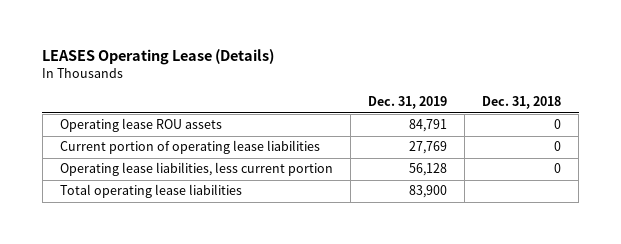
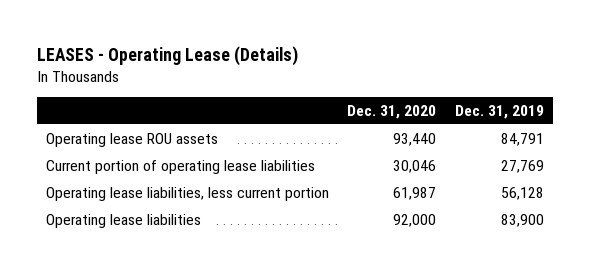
- LEASES Operating Lease (Details)
+ LEASES - Operating Lease (Details)
- | Dec. 31, 2019 | Dec. 31, 2018
+ | Dec. 31, 2020 | Dec. 31, 2019
- Total operating lease liabilities | 83,900 |
+ Operating lease liabilities | 92,000 | 83,900

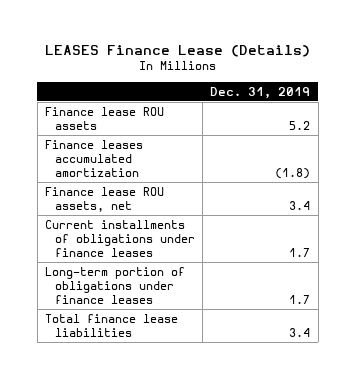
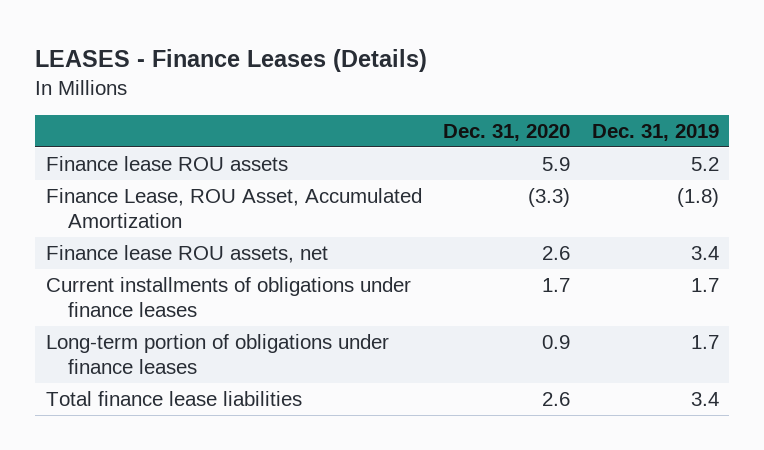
- LEASES Finance Lease (Details)
+ LEASES - Finance Leases (Details)
- | Dec. 31, 2019
+ | Dec. 31, 2020 | Dec. 31, 2019
- Finance leases accumulated amortization | (1.8)
+ Finance Lease, ROU Asset, Accumulated Amortization | (3.3) | (1.8)

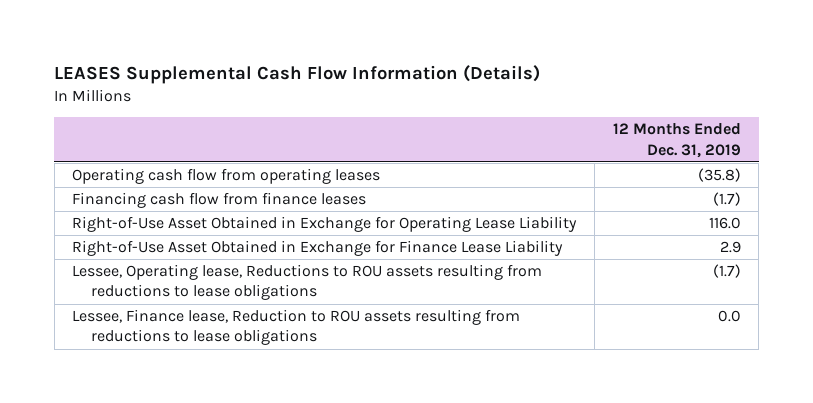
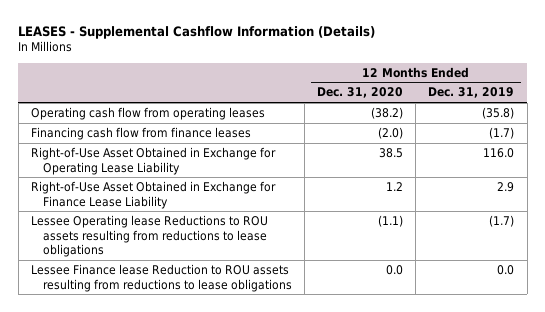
- LEASES Supplemental Cash Flow Information (Details)
+ LEASES - Supplemental Cashflow Information (Details)
- | 12 Months Ended Dec. 31, 2019
+ | 12 Months Ended Dec. 31, 2020 | 12 Months Ended Dec. 31, 2019
- Lessee, Operating lease, Reductions to ROU assets resulting from reductions to lease obligations | (1.7)
- Lessee, Finance lease, Reduction to ROU assets resulting from reductions to lease obligations | 0.0
+ Lessee Operating lease Reductions to ROU assets resulting from reductions to lease obligations | (1.1) | (1.7)
+ Lessee Finance lease Reduction to ROU assets resulting from reductions to lease obligations | 0.0 | 0.0

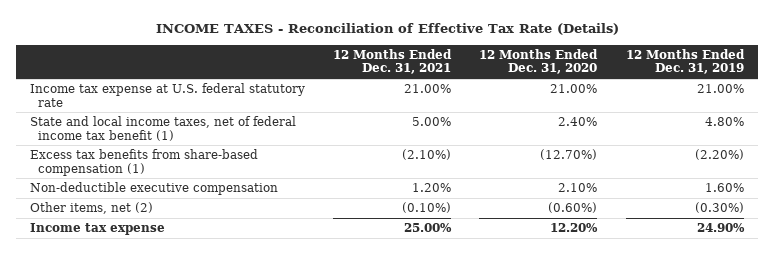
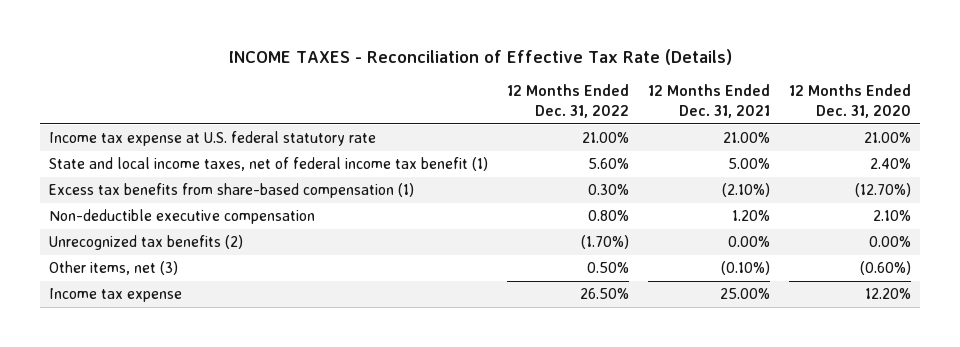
- | 12 Months Ended Dec. 31, 2021 | 12 Months Ended Dec. 31, 2020 | 12 Months Ended Dec. 31, 2019
+ | 12 Months Ended Dec. 31, 2022 | 12 Months Ended Dec. 31, 2021 | 12 Months Ended Dec. 31, 2020
- Other items, net (2) | (0.10%) | (0.60%) | (0.30%)
+ Unrecognized tax benefits (2) | (1.70%) | 0.00% | 0.00%
+ Other items, net (3) | 0.50% | (0.10%) | (0.60%)

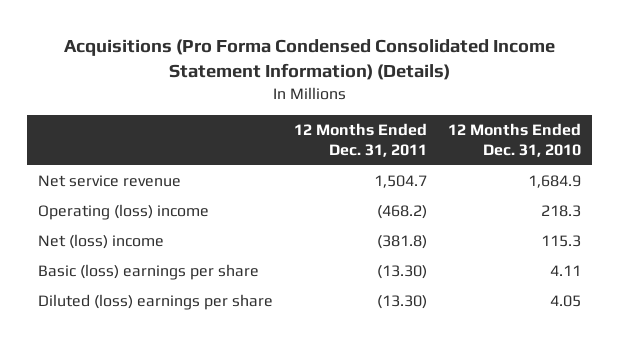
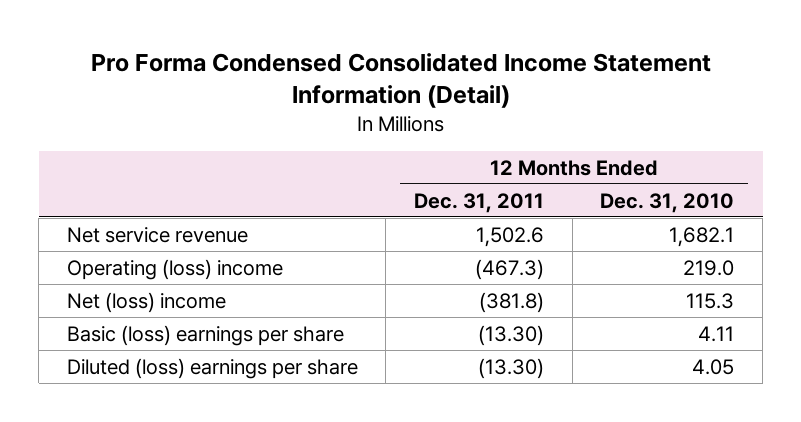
- Acquisitions (Pro Forma Condensed Consolidated Income Statement Information) (Details)
+ Pro Forma Condensed Consolidated Income Statement Information (Detail)
- Net service revenue | 1,504.7 | 1,684.9
- Operating (loss) income | (468.2) | 218.3
+ Net service revenue | 1,502.6 | 1,682.1
+ Operating (loss) income | (467.3) | 219.0

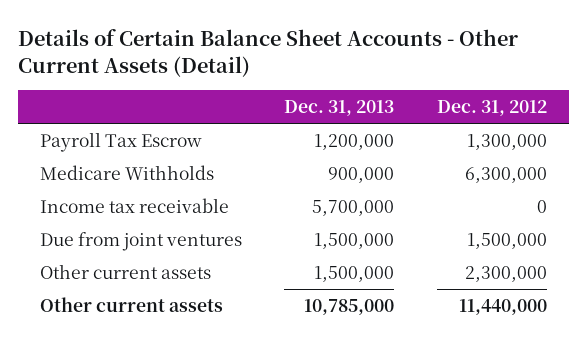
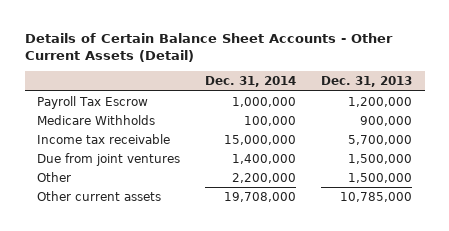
- | Dec. 31, 2013 | Dec. 31, 2012
+ | Dec. 31, 2014 | Dec. 31, 2013
- Other current assets | 1,500,000 | 2,300,000
+ Other | 2,200,000 | 1,500,000

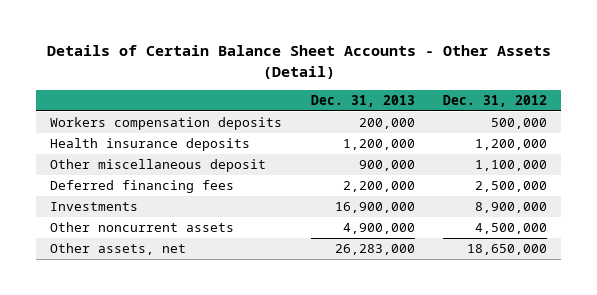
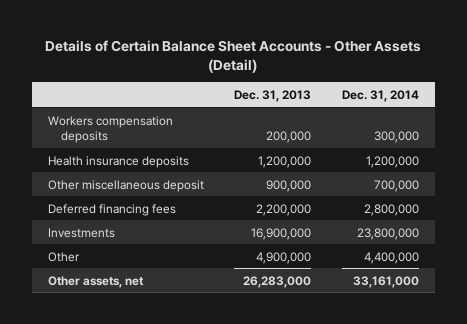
- | Dec. 31, 2013 | Dec. 31, 2012
+ | Dec. 31, 2013 | Dec. 31, 2014
- Other noncurrent assets | 4,900,000 | 4,500,000
+ Other | 4,900,000 | 4,400,000

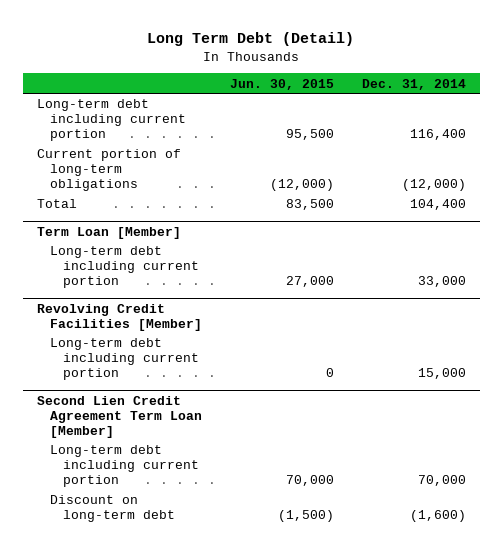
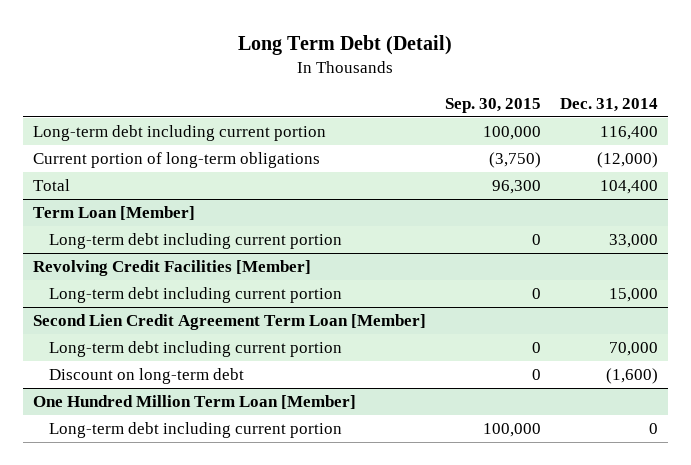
- | Jun. 30, 2015 | Dec. 31, 2014
+ | Sep. 30, 2015 | Dec. 31, 2014
+ One Hundred Million Term Loan [Member]
+ Long-term debt including current portion | 100,000 | 0

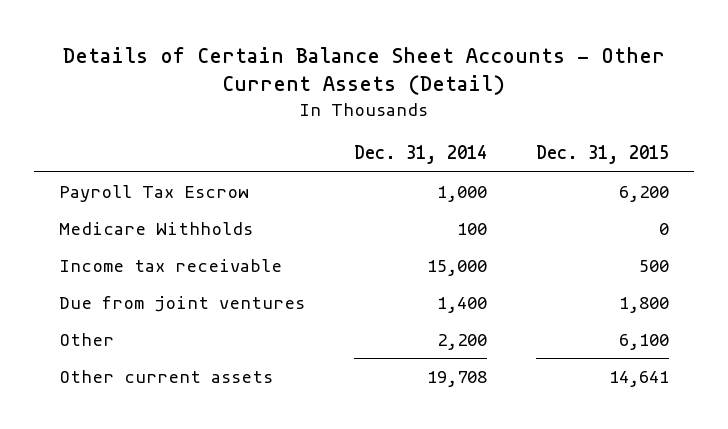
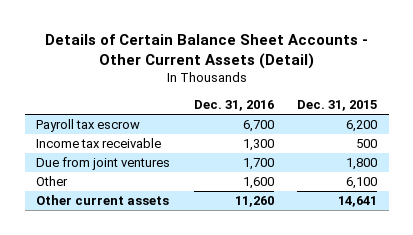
- | Dec. 31, 2014 | Dec. 31, 2015
+ | Dec. 31, 2016 | Dec. 31, 2015
- Payroll Tax Escrow | 1,000 | 6,200
- Medicare Withholds | 100 | 0
+ Payroll tax escrow | 6,700 | 6,200

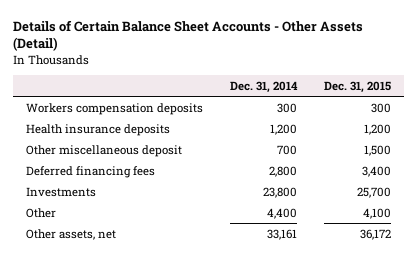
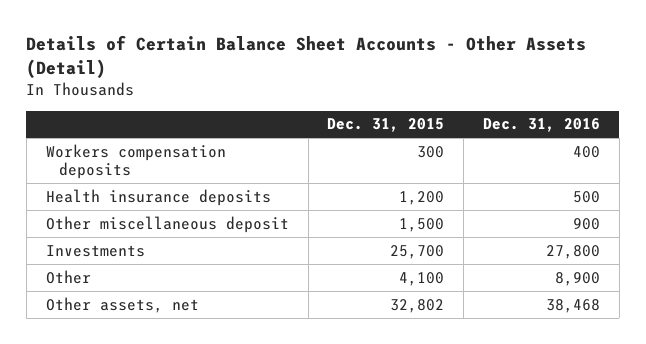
- | Dec. 31, 2014 | Dec. 31, 2015
+ | Dec. 31, 2015 | Dec. 31, 2016
- Deferred financing fees | 2,800 | 3,400
- Other assets, net | 33,161 | 36,172
+ Other assets, net | 32,802 | 38,468

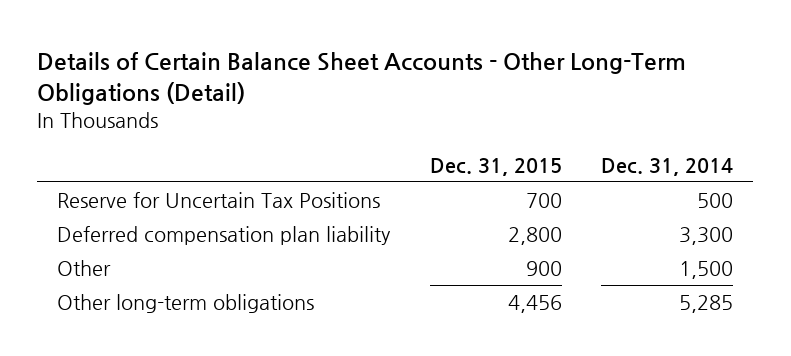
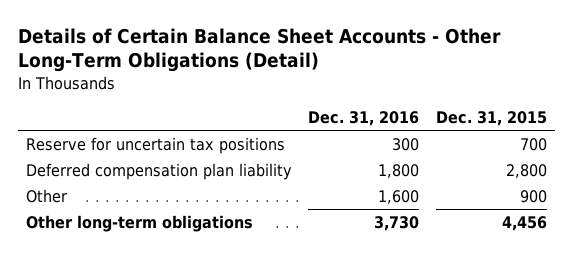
- | Dec. 31, 2015 | Dec. 31, 2014
+ | Dec. 31, 2016 | Dec. 31, 2015
- Reserve for Uncertain Tax Positions | 700 | 500
+ Reserve for uncertain tax positions | 300 | 700

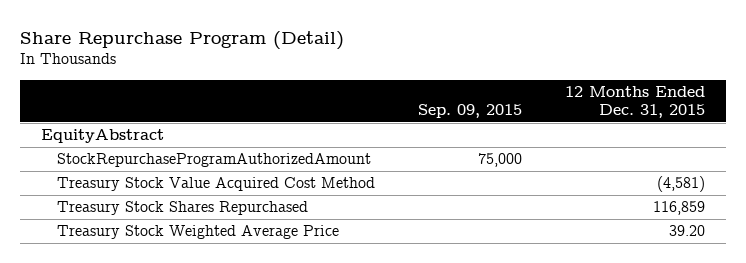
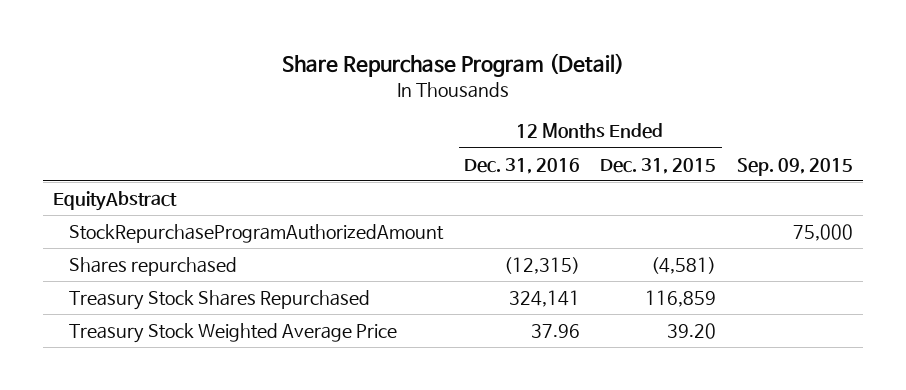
- | Sep. 09, 2015 | 12 Months Ended Dec. 31, 2015
+ | 12 Months Ended Dec. 31, 2016 | 12 Months Ended Dec. 31, 2015 | Sep. 09, 2015
- Treasury Stock Value Acquired Cost Method | | (4,581)
+ Shares repurchased | (12,315) | (4,581) |

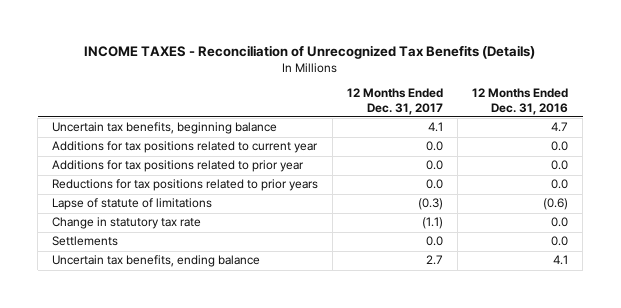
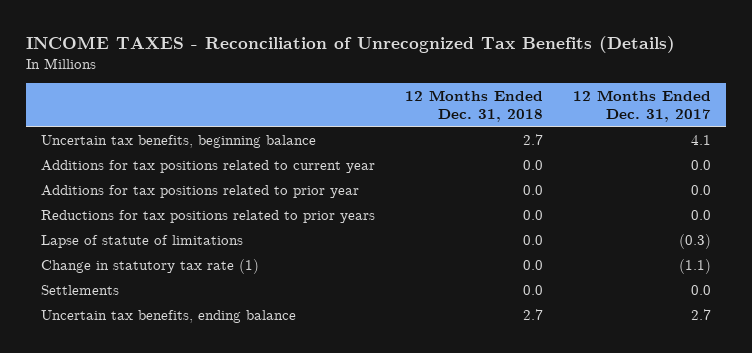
- | 12 Months Ended Dec. 31, 2017 | 12 Months Ended Dec. 31, 2016
+ | 12 Months Ended Dec. 31, 2018 | 12 Months Ended Dec. 31, 2017
- Change in statutory tax rate | (1.1) | 0.0
+ Change in statutory tax rate (1) | 0.0 | (1.1)

